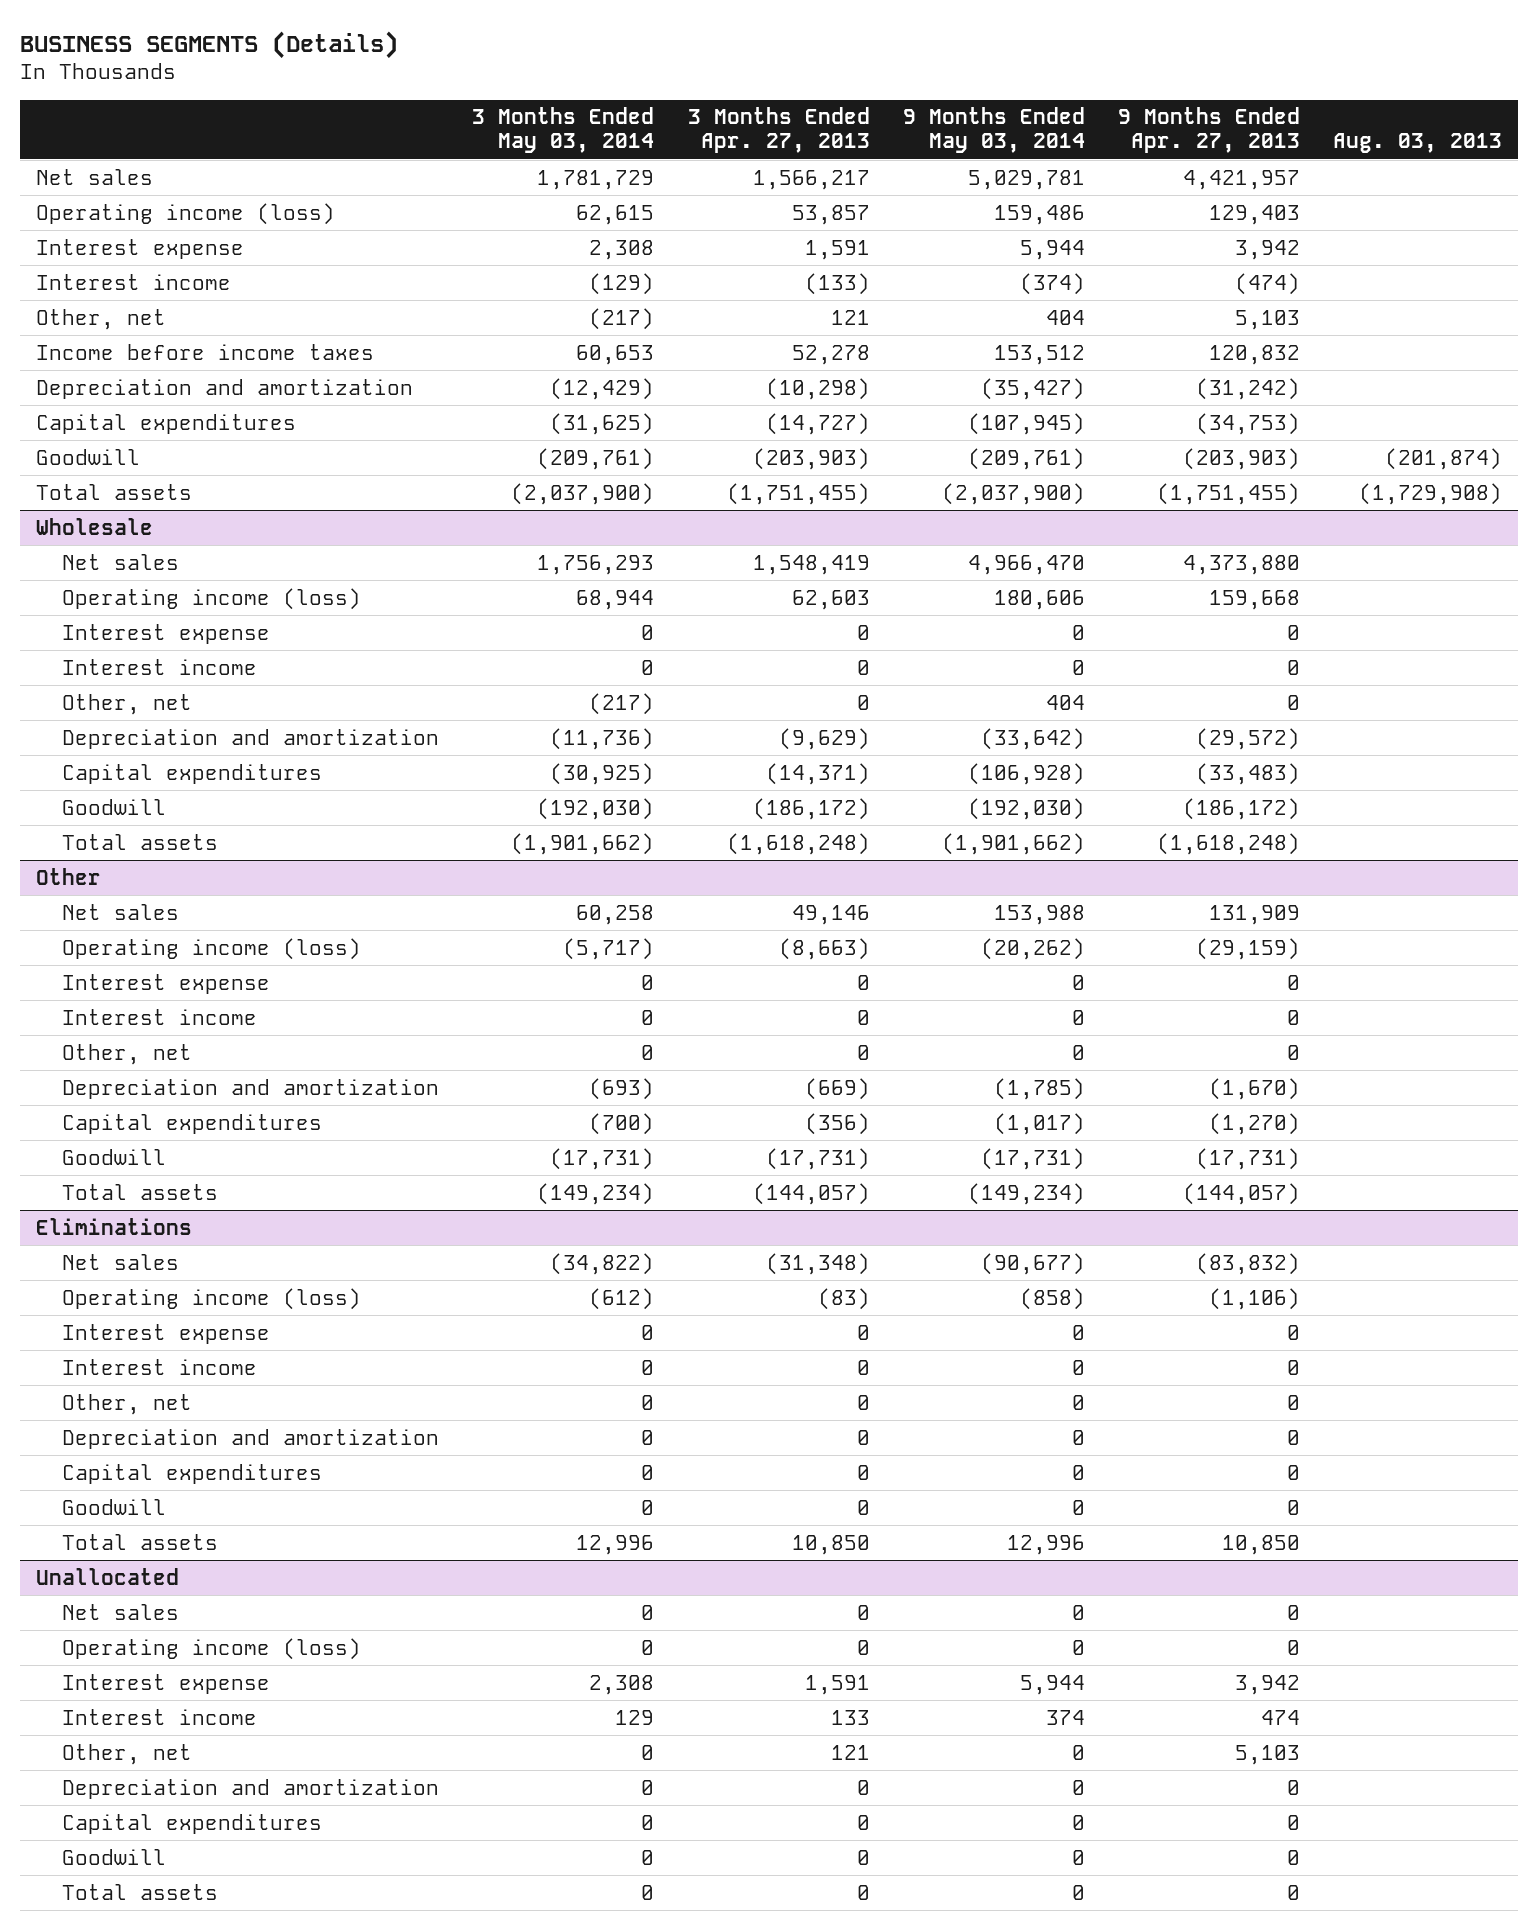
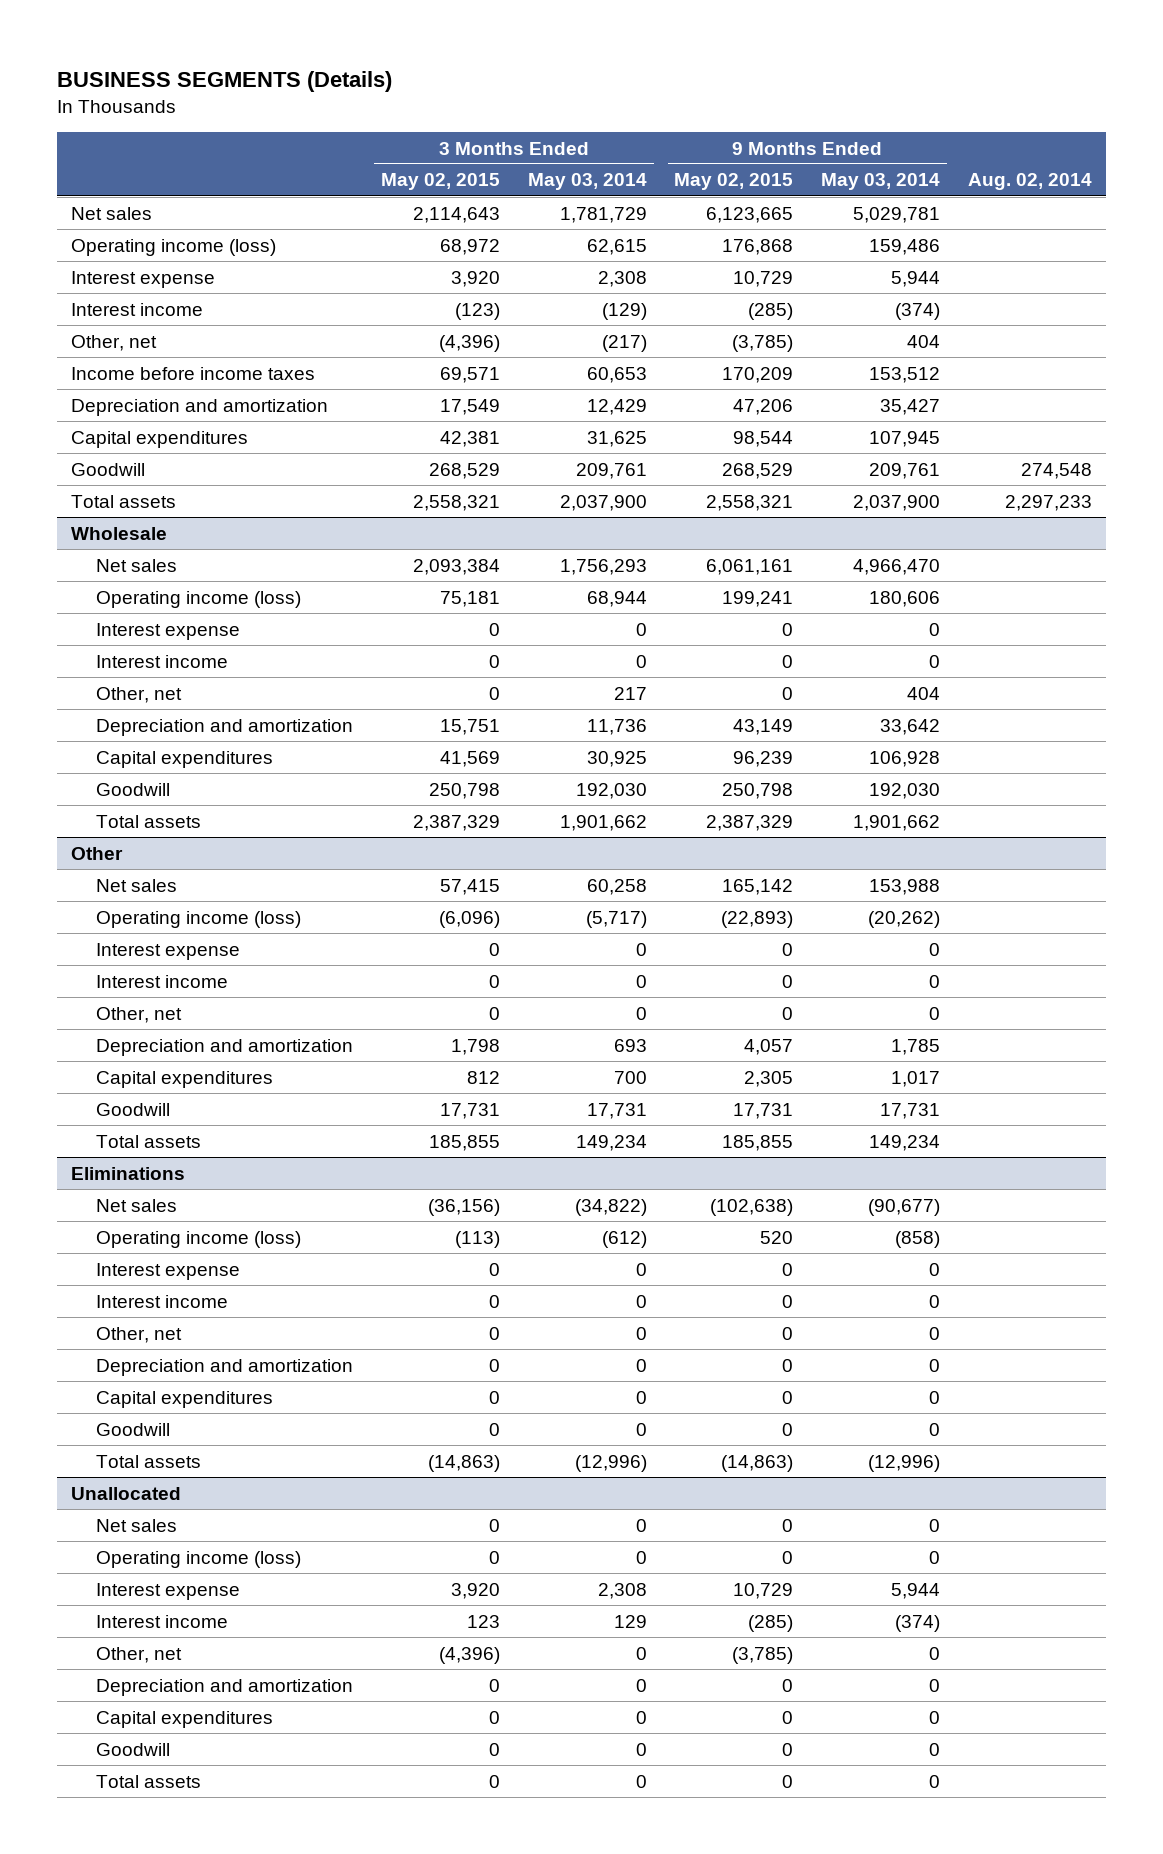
- | 3 Months Ended May 03, 2014 | 3 Months Ended Apr. 27, 2013 | 9 Months Ended May 03, 2014 | 9 Months Ended Apr. 27, 2013 | Aug. 03, 2013
+ | 3 Months Ended May 02, 2015 | 3 Months Ended May 03, 2014 | 9 Months Ended May 02, 2015 | 9 Months Ended May 03, 2014 | Aug. 02, 2014
- Depreciation and amortization | (12,429) | (10,298) | (35,427) | (31,242) |
- Capital expenditures | (31,625) | (14,727) | (107,945) | (34,753) |
- Goodwill | (209,761) | (203,903) | (209,761) | (203,903) | (201,874)
- Total assets | (2,037,900) | (1,751,455) | (2,037,900) | (1,751,455) | (1,729,908)
+ Depreciation and amortization | 17,549 | 12,429 | 47,206 | 35,427 |
+ Capital expenditures | 42,381 | 31,625 | 98,544 | 107,945 |
+ Goodwill | 268,529 | 209,761 | 268,529 | 209,761 | 274,548
+ Total assets | 2,558,321 | 2,037,900 | 2,558,321 | 2,037,900 | 2,297,233
@ Wholesale
- Other, net | (217) | 0 | 404 | 0 |
- Depreciation and amortization | (11,736) | (9,629) | (33,642) | (29,572) |
- Capital expenditures | (30,925) | (14,371) | (106,928) | (33,483) |
- Goodwill | (192,030) | (186,172) | (192,030) | (186,172) |
- Total assets | (1,901,662) | (1,618,248) | (1,901,662) | (1,618,248) |
+ Other, net | 0 | 217 | 0 | 404 |
+ Depreciation and amortization | 15,751 | 11,736 | 43,149 | 33,642 |
+ Capital expenditures | 41,569 | 30,925 | 96,239 | 106,928 |
+ Goodwill | 250,798 | 192,030 | 250,798 | 192,030 |
+ Total assets | 2,387,329 | 1,901,662 | 2,387,329 | 1,901,662 |
@ Other
- Depreciation and amortization | (693) | (669) | (1,785) | (1,670) |
- Capital expenditures | (700) | (356) | (1,017) | (1,270) |
- Goodwill | (17,731) | (17,731) | (17,731) | (17,731) |
- Total assets | (149,234) | (144,057) | (149,234) | (144,057) |
+ Depreciation and amortization | 1,798 | 693 | 4,057 | 1,785 |
+ Capital expenditures | 812 | 700 | 2,305 | 1,017 |
+ Goodwill | 17,731 | 17,731 | 17,731 | 17,731 |
+ Total assets | 185,855 | 149,234 | 185,855 | 149,234 |
@ Eliminations
- Total assets | 12,996 | 10,850 | 12,996 | 10,850 |
+ Total assets | (14,863) | (12,996) | (14,863) | (12,996) |
@ Unallocated
- Interest income | 129 | 133 | 374 | 474 |
+ Interest income | 123 | 129 | (285) | (374) |

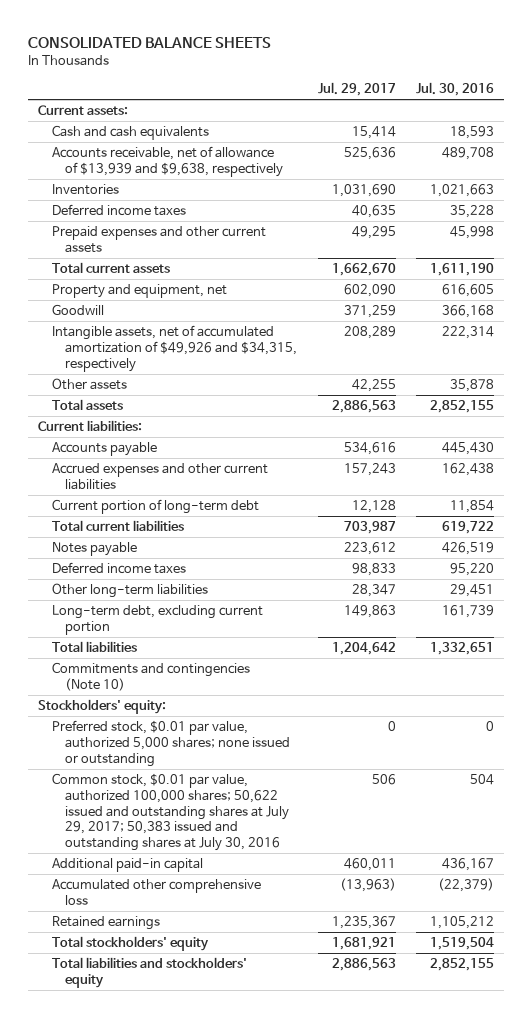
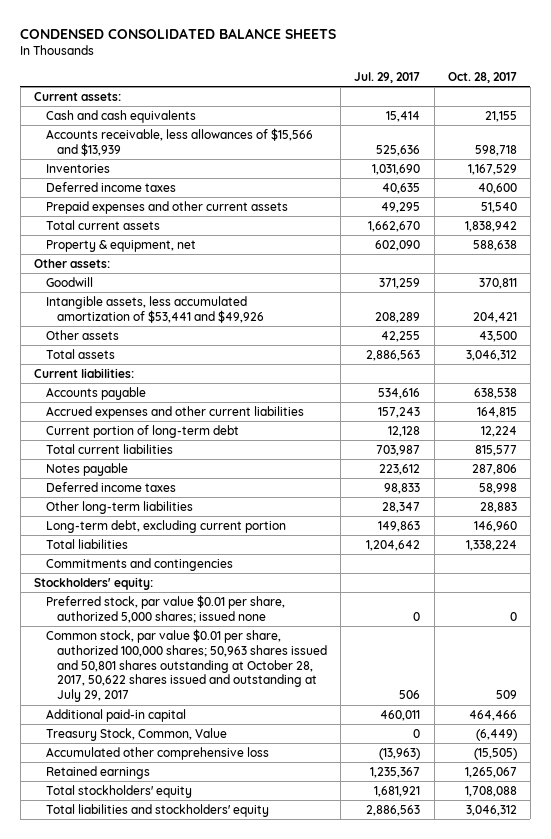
- CONSOLIDATED BALANCE SHEETS
+ CONDENSED CONSOLIDATED BALANCE SHEETS
- | Jul. 29, 2017 | Jul. 30, 2016
+ | Jul. 29, 2017 | Oct. 28, 2017
- Accounts receivable, net of allowance of $13,939 and $9,638, respectively | 525,636 | 489,708
+ Accounts receivable, less allowances of $15,566 and $13,939 | 525,636 | 598,718
- Property and equipment, net | 602,090 | 616,605
+ Property & equipment, net | 602,090 | 588,638
+ Other assets:
- Intangible assets, net of accumulated amortization of $49,926 and $34,315, respectively | 208,289 | 222,314
+ Intangible assets, less accumulated amortization of $53,441 and $49,926 | 208,289 | 204,421
- Commitments and contingencies (Note 10)
+ Commitments and contingencies
- Preferred stock, $0.01 par value, authorized 5,000 shares; none issued or outstanding | 0 | 0
- Common stock, $0.01 par value, authorized 100,000 shares; 50,622 issued and outstanding shares at July 29, 2017; 50,383 issued and outstanding shares at July 30, 2016 | 506 | 504
+ Preferred stock, par value $0.01 per share, authorized 5,000 shares; issued none | 0 | 0
+ Common stock, par value $0.01 per share, authorized 100,000 shares; 50,963 shares issued and 50,801 shares outstanding at October 28, 2017, 50,622 shares issued and outstanding at July 29, 2017 | 506 | 509
+ Treasury Stock, Common, Value | 0 | (6,449)

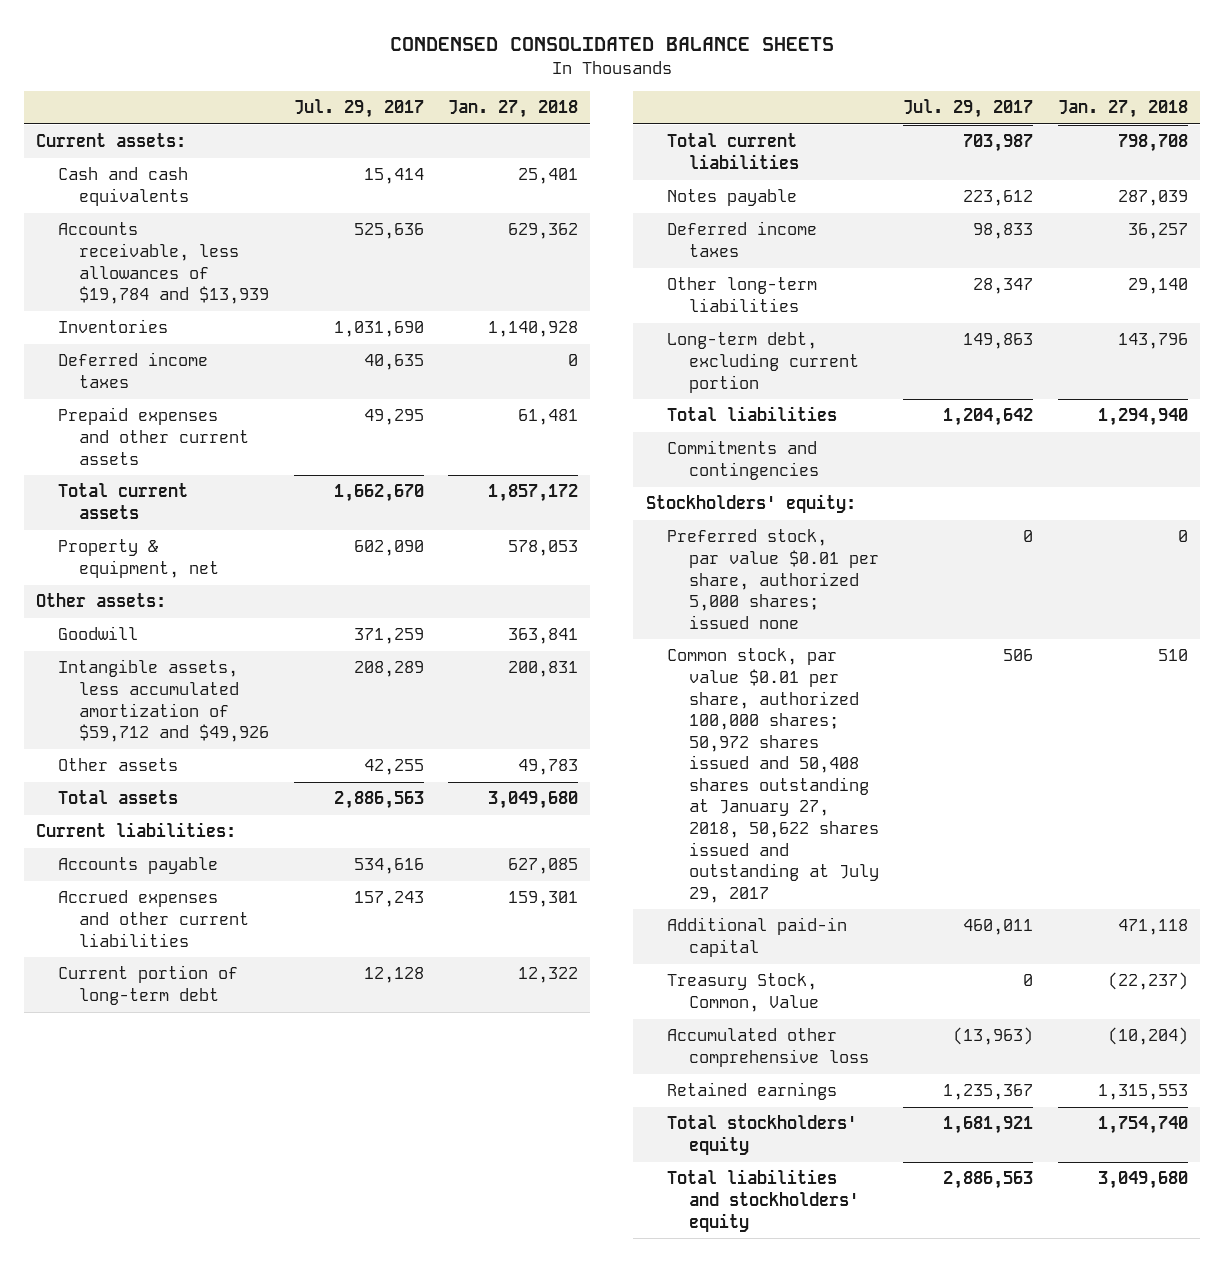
- | Jul. 29, 2017 | Oct. 28, 2017
+ | Jul. 29, 2017 | Jan. 27, 2018
- Accounts receivable, less allowances of $15,566 and $13,939 | 525,636 | 598,718
+ Accounts receivable, less allowances of $19,784 and $13,939 | 525,636 | 629,362
- Intangible assets, less accumulated amortization of $53,441 and $49,926 | 208,289 | 204,421
+ Intangible assets, less accumulated amortization of $59,712 and $49,926 | 208,289 | 200,831
- Common stock, par value $0.01 per share, authorized 100,000 shares; 50,963 shares issued and 50,801 shares outstanding at October 28, 2017, 50,622 shares issued and outstanding at July 29, 2017 | 506 | 509
+ Common stock, par value $0.01 per share, authorized 100,000 shares; 50,972 shares issued and 50,408 shares outstanding at January 27, 2018, 50,622 shares issued and outstanding at July 29, 2017 | 506 | 510

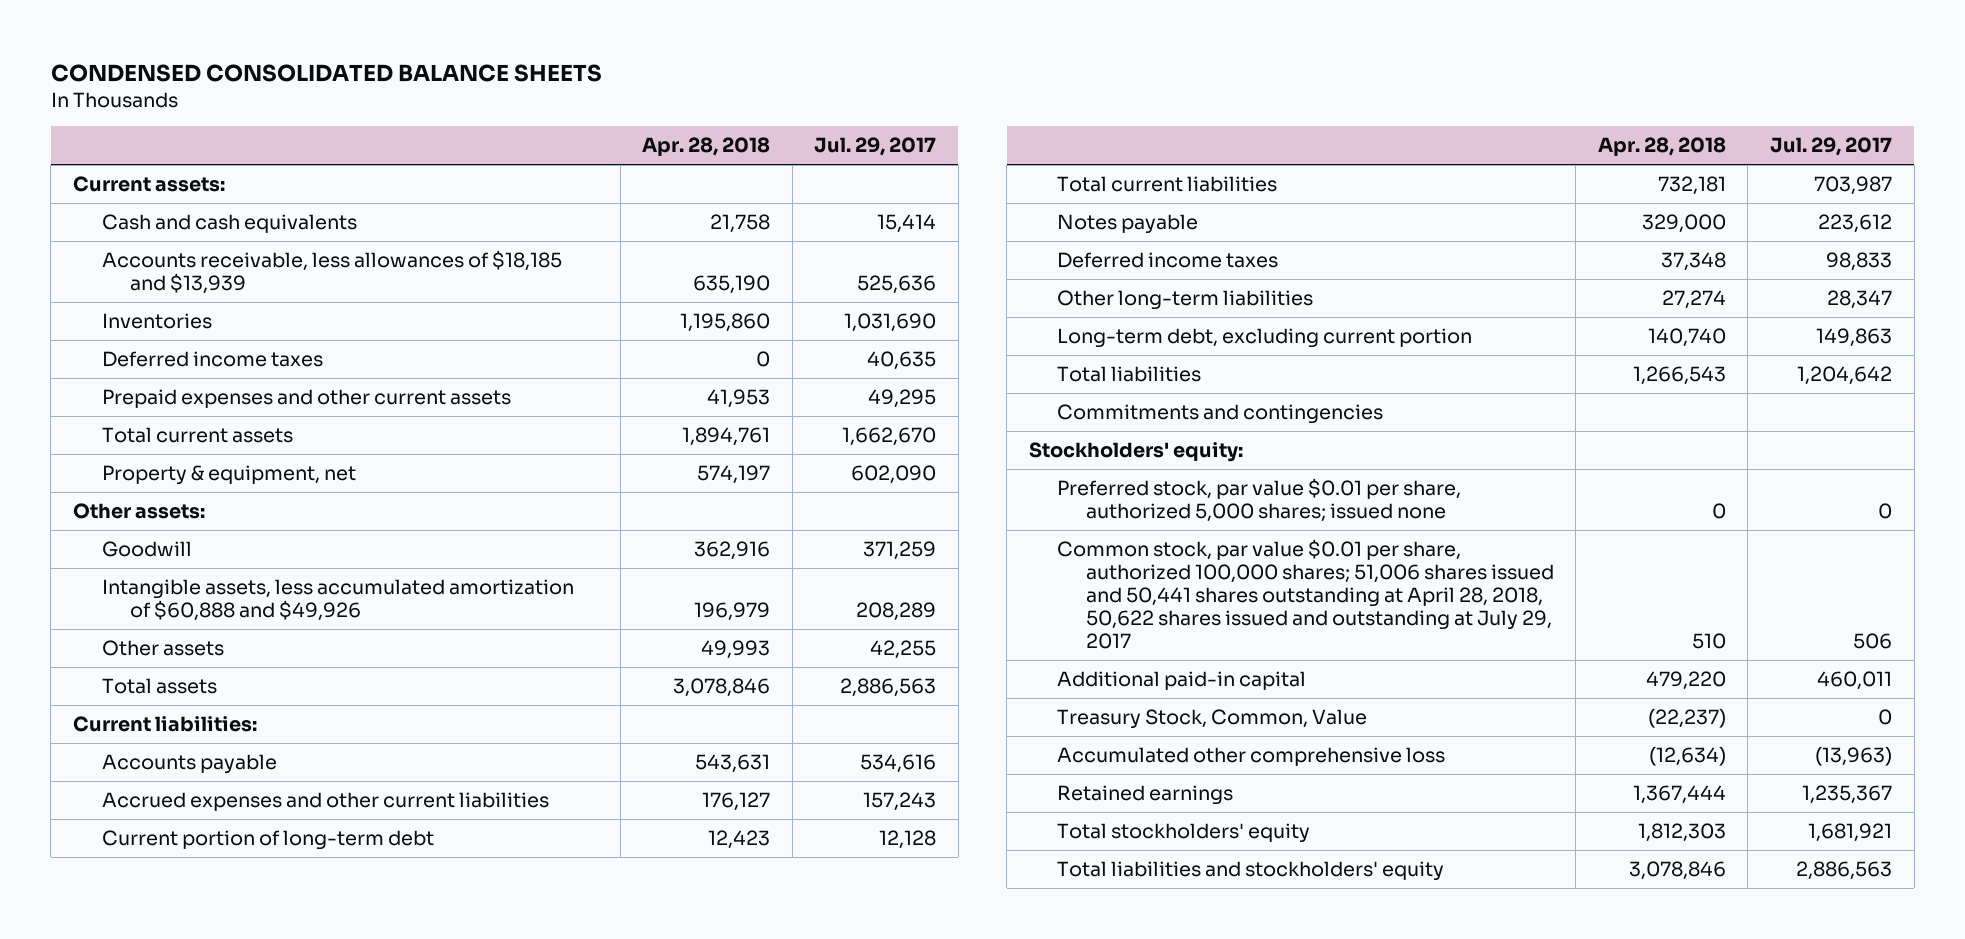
- | Jul. 29, 2017 | Jan. 27, 2018
+ | Apr. 28, 2018 | Jul. 29, 2017
- Accounts receivable, less allowances of $19,784 and $13,939 | 525,636 | 629,362
+ Accounts receivable, less allowances of $18,185 and $13,939 | 635,190 | 525,636
- Intangible assets, less accumulated amortization of $59,712 and $49,926 | 208,289 | 200,831
+ Intangible assets, less accumulated amortization of $60,888 and $49,926 | 196,979 | 208,289
- Common stock, par value $0.01 per share, authorized 100,000 shares; 50,972 shares issued and 50,408 shares outstanding at January 27, 2018, 50,622 shares issued and outstanding at July 29, 2017 | 506 | 510
+ Common stock, par value $0.01 per share, authorized 100,000 shares; 51,006 shares issued and 50,441 shares outstanding at April 28, 2018, 50,622 shares issued and outstanding at July 29, 2017 | 510 | 506

